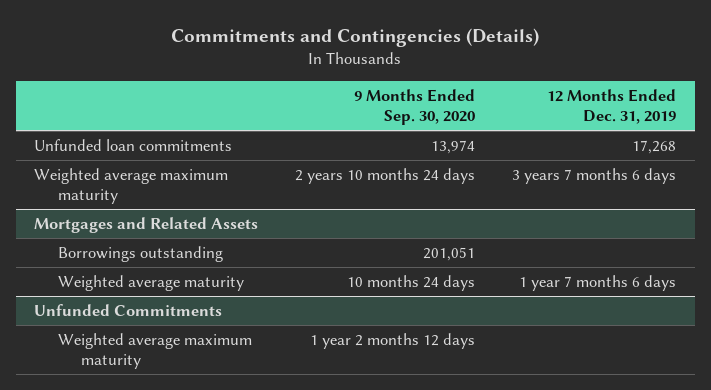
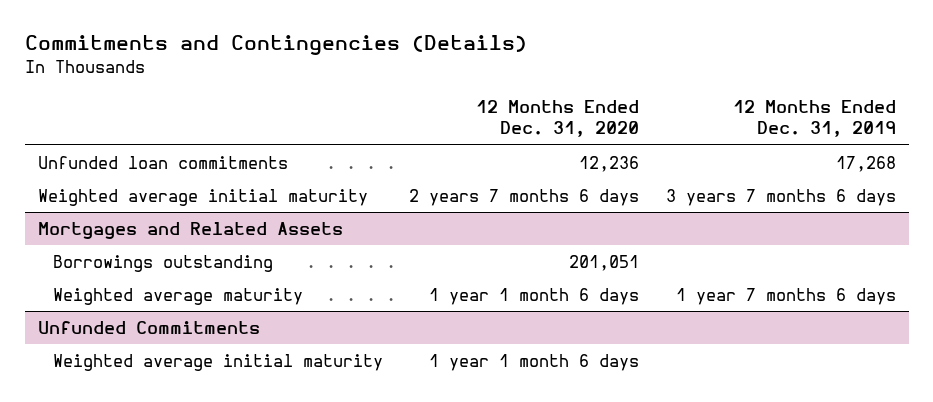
- | 9 Months Ended Sep. 30, 2020 | 12 Months Ended Dec. 31, 2019
+ | 12 Months Ended Dec. 31, 2020 | 12 Months Ended Dec. 31, 2019
- Weighted average maximum maturity | 2 years 10 months 24 days | 3 years 7 months 6 days
+ Weighted average initial maturity | 2 years 7 months 6 days | 3 years 7 months 6 days
@ Unfunded Commitments
- Weighted average maximum maturity | 1 year 2 months 12 days |
+ Weighted average initial maturity | 1 year 1 month 6 days |

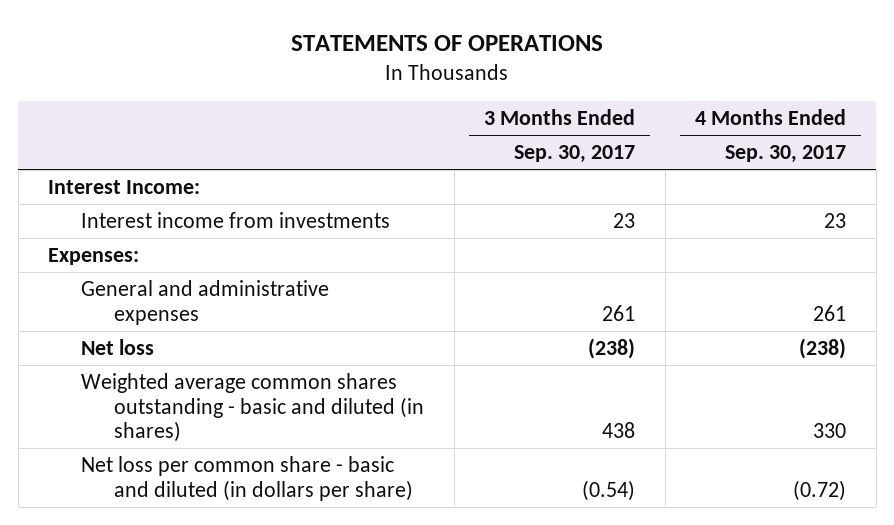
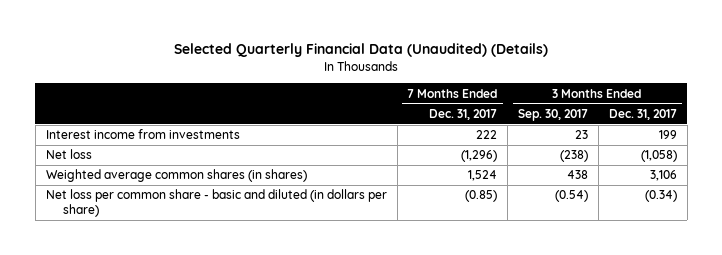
- STATEMENTS OF OPERATIONS
+ Selected Quarterly Financial Data (Unaudited) (Details)
- | 3 Months Ended Sep. 30, 2017 | 4 Months Ended Sep. 30, 2017
+ | 7 Months Ended Dec. 31, 2017 | 3 Months Ended Sep. 30, 2017 | 3 Months Ended Dec. 31, 2017
- Interest Income:
- Expenses:
- General and administrative expenses | 261 | 261
- Weighted average common shares outstanding - basic and diluted (in shares) | 438 | 330
+ Weighted average common shares (in shares) | 1,524 | 438 | 3,106

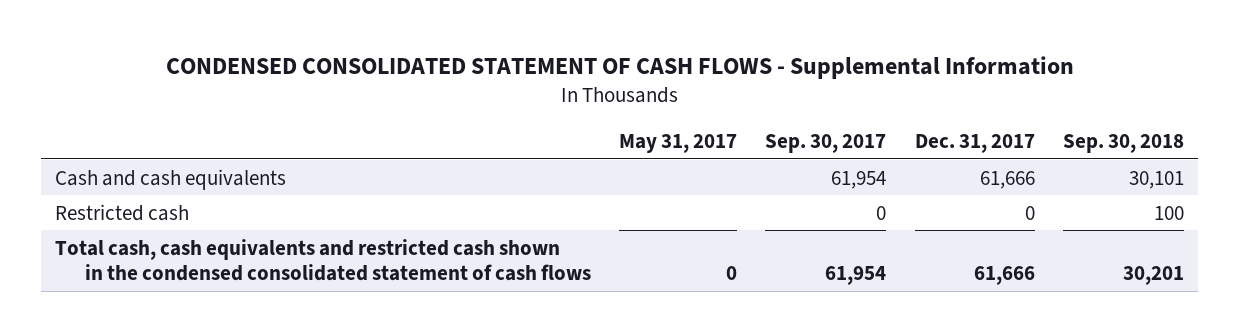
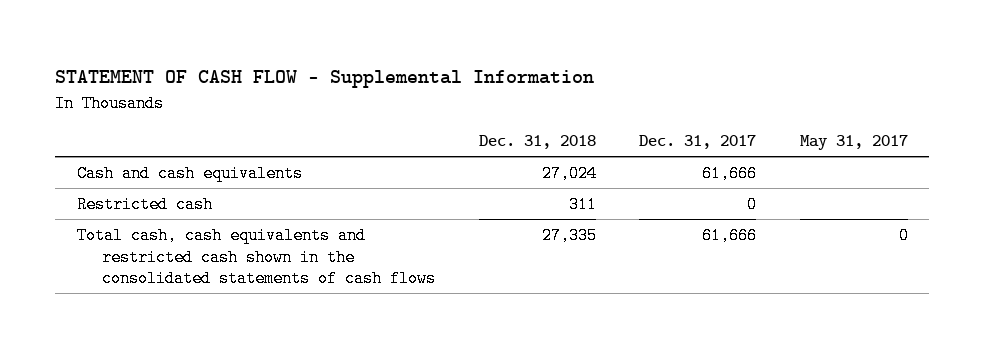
- CONDENSED CONSOLIDATED STATEMENT OF CASH FLOWS - Supplemental Information
+ STATEMENT OF CASH FLOW - Supplemental Information
- | May 31, 2017 | Sep. 30, 2017 | Dec. 31, 2017 | Sep. 30, 2018
+ | Dec. 31, 2018 | Dec. 31, 2017 | May 31, 2017
- Total cash, cash equivalents and restricted cash shown in the condensed consolidated statement of cash flows | 0 | 61,954 | 61,666 | 30,201
+ Total cash, cash equivalents and restricted cash shown in the consolidated statements of cash flows | 27,335 | 61,666 | 0

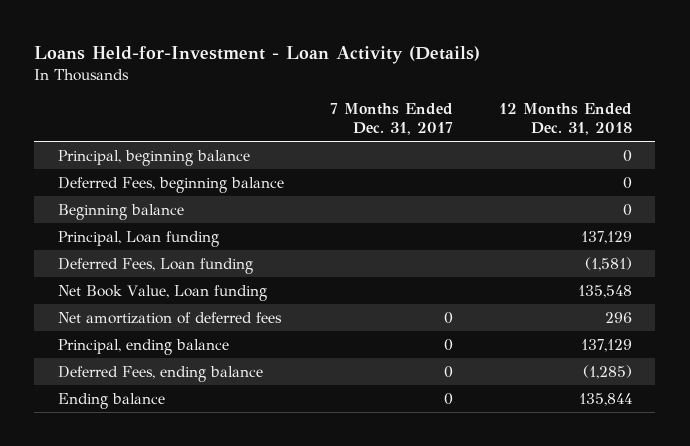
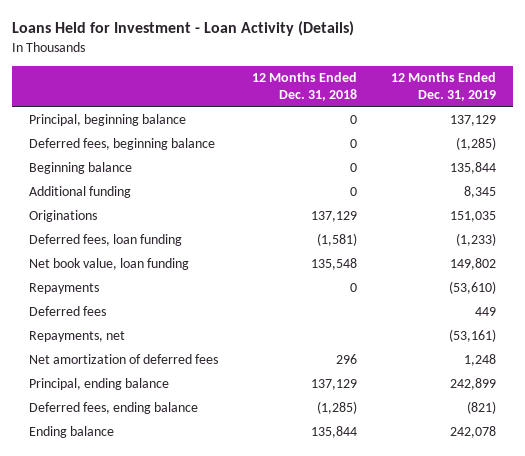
- Loans Held-for-Investment - Loan Activity (Details)
+ Loans Held for Investment - Loan Activity (Details)
- | 7 Months Ended Dec. 31, 2017 | 12 Months Ended Dec. 31, 2018
+ | 12 Months Ended Dec. 31, 2018 | 12 Months Ended Dec. 31, 2019
- Deferred Fees, beginning balance | | 0
+ Deferred fees, beginning balance | 0 | (1,285)
- Principal, Loan funding | | 137,129
- Deferred Fees, Loan funding | | (1,581)
- Net Book Value, Loan funding | | 135,548
+ Additional funding | 0 | 8,345
+ Originations | 137,129 | 151,035
+ Deferred fees, loan funding | (1,581) | (1,233)
+ Net book value, loan funding | 135,548 | 149,802
+ Repayments | 0 | (53,610)
+ Deferred fees | | 449
+ Repayments, net | | (53,161)
- Deferred Fees, ending balance | 0 | (1,285)
+ Deferred fees, ending balance | (1,285) | (821)

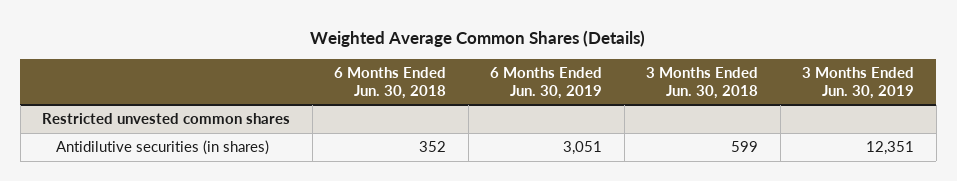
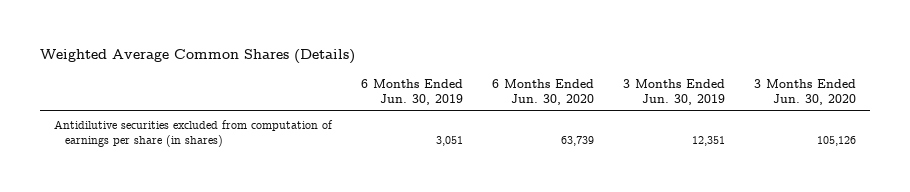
- | 6 Months Ended Jun. 30, 2018 | 6 Months Ended Jun. 30, 2019 | 3 Months Ended Jun. 30, 2018 | 3 Months Ended Jun. 30, 2019
+ | 6 Months Ended Jun. 30, 2019 | 6 Months Ended Jun. 30, 2020 | 3 Months Ended Jun. 30, 2019 | 3 Months Ended Jun. 30, 2020
- Restricted unvested common shares
- Antidilutive securities (in shares) | 352 | 3,051 | 599 | 12,351
+ Antidilutive securities excluded from computation of earnings per share (in shares) | 3,051 | 63,739 | 12,351 | 105,126

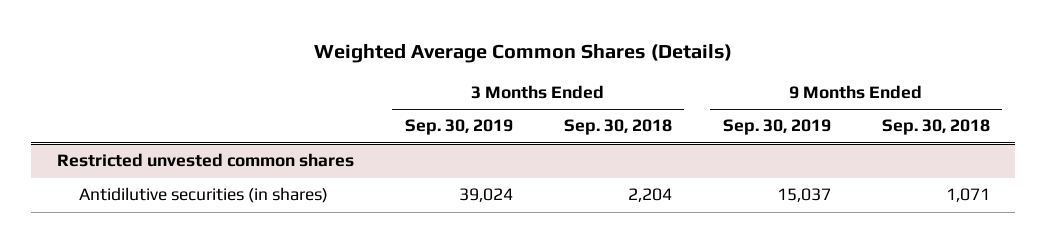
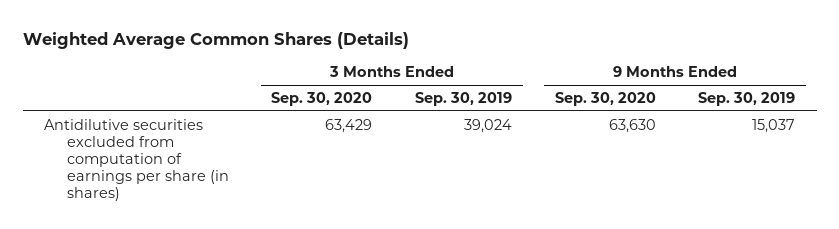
- | 3 Months Ended Sep. 30, 2019 | 3 Months Ended Sep. 30, 2018 | 9 Months Ended Sep. 30, 2019 | 9 Months Ended Sep. 30, 2018
+ | 3 Months Ended Sep. 30, 2020 | 3 Months Ended Sep. 30, 2019 | 9 Months Ended Sep. 30, 2020 | 9 Months Ended Sep. 30, 2019
- Restricted unvested common shares
- Antidilutive securities (in shares) | 39,024 | 2,204 | 15,037 | 1,071
+ Antidilutive securities excluded from computation of earnings per share (in shares) | 63,429 | 39,024 | 63,630 | 15,037

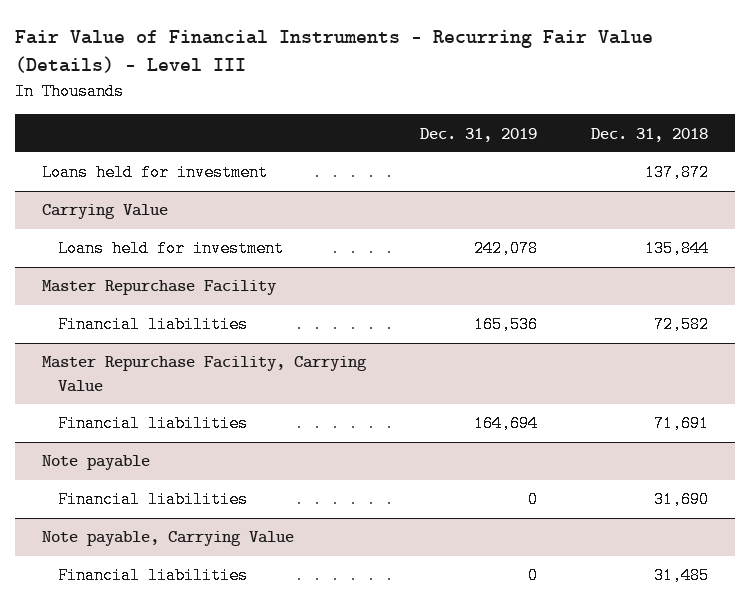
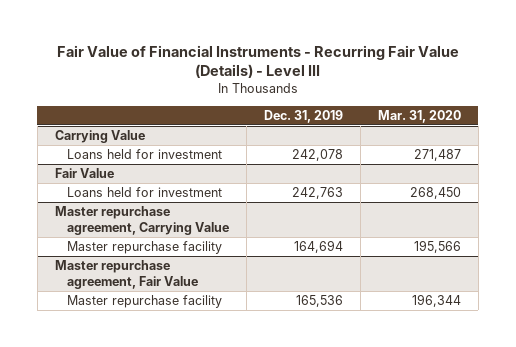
- | Dec. 31, 2019 | Dec. 31, 2018
+ | Dec. 31, 2019 | Mar. 31, 2020
- Loans held for investment | | 137,872
- Master Repurchase Facility
- Financial liabilities | 165,536 | 72,582
- Master Repurchase Facility, Carrying Value
- Financial liabilities | 164,694 | 71,691
- Note payable
- Financial liabilities | 0 | 31,690
- Note payable, Carrying Value
- Financial liabilities | 0 | 31,485
+ Fair Value
+ Loans held for investment | 242,763 | 268,450
+ Master repurchase agreement, Carrying Value
+ Master repurchase facility | 164,694 | 195,566
+ Master repurchase agreement, Fair Value
+ Master repurchase facility | 165,536 | 196,344

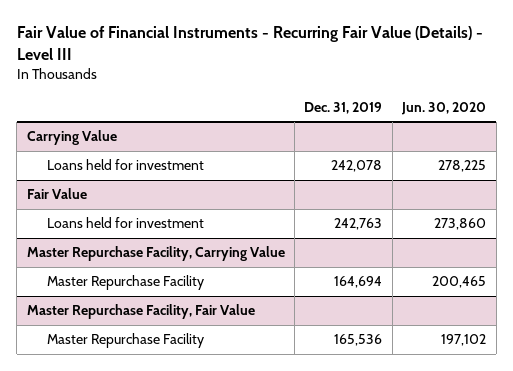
- | Dec. 31, 2019 | Mar. 31, 2020
+ | Dec. 31, 2019 | Jun. 30, 2020
- Master repurchase agreement, Carrying Value
- Master repurchase facility | 164,694 | 195,566
- Master repurchase agreement, Fair Value
- Master repurchase facility | 165,536 | 196,344
+ Master Repurchase Facility, Carrying Value
+ Master Repurchase Facility | 164,694 | 200,465
+ Master Repurchase Facility, Fair Value
+ Master Repurchase Facility | 165,536 | 197,102

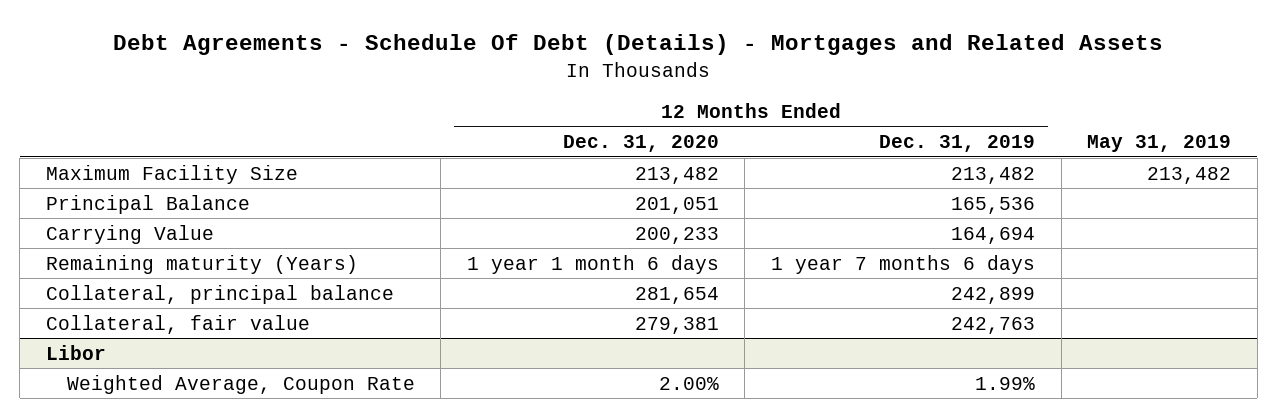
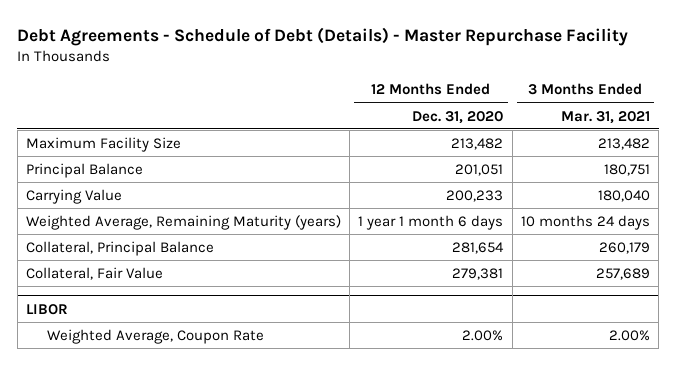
- Debt Agreements - Schedule Of Debt (Details) - Mortgages and Related Assets
+ Debt Agreements - Schedule of Debt (Details) - Master Repurchase Facility
- | 12 Months Ended Dec. 31, 2020 | 12 Months Ended Dec. 31, 2019 | May 31, 2019
+ | 12 Months Ended Dec. 31, 2020 | 3 Months Ended Mar. 31, 2021
- Remaining maturity (Years) | 1 year 1 month 6 days | 1 year 7 months 6 days |
- Collateral, principal balance | 281,654 | 242,899 |
- Collateral, fair value | 279,381 | 242,763 |
- Libor
+ Weighted Average, Remaining Maturity (years) | 1 year 1 month 6 days | 10 months 24 days
+ Collateral, Principal Balance | 281,654 | 260,179
+ Collateral, Fair Value | 279,381 | 257,689
+ LIBOR

